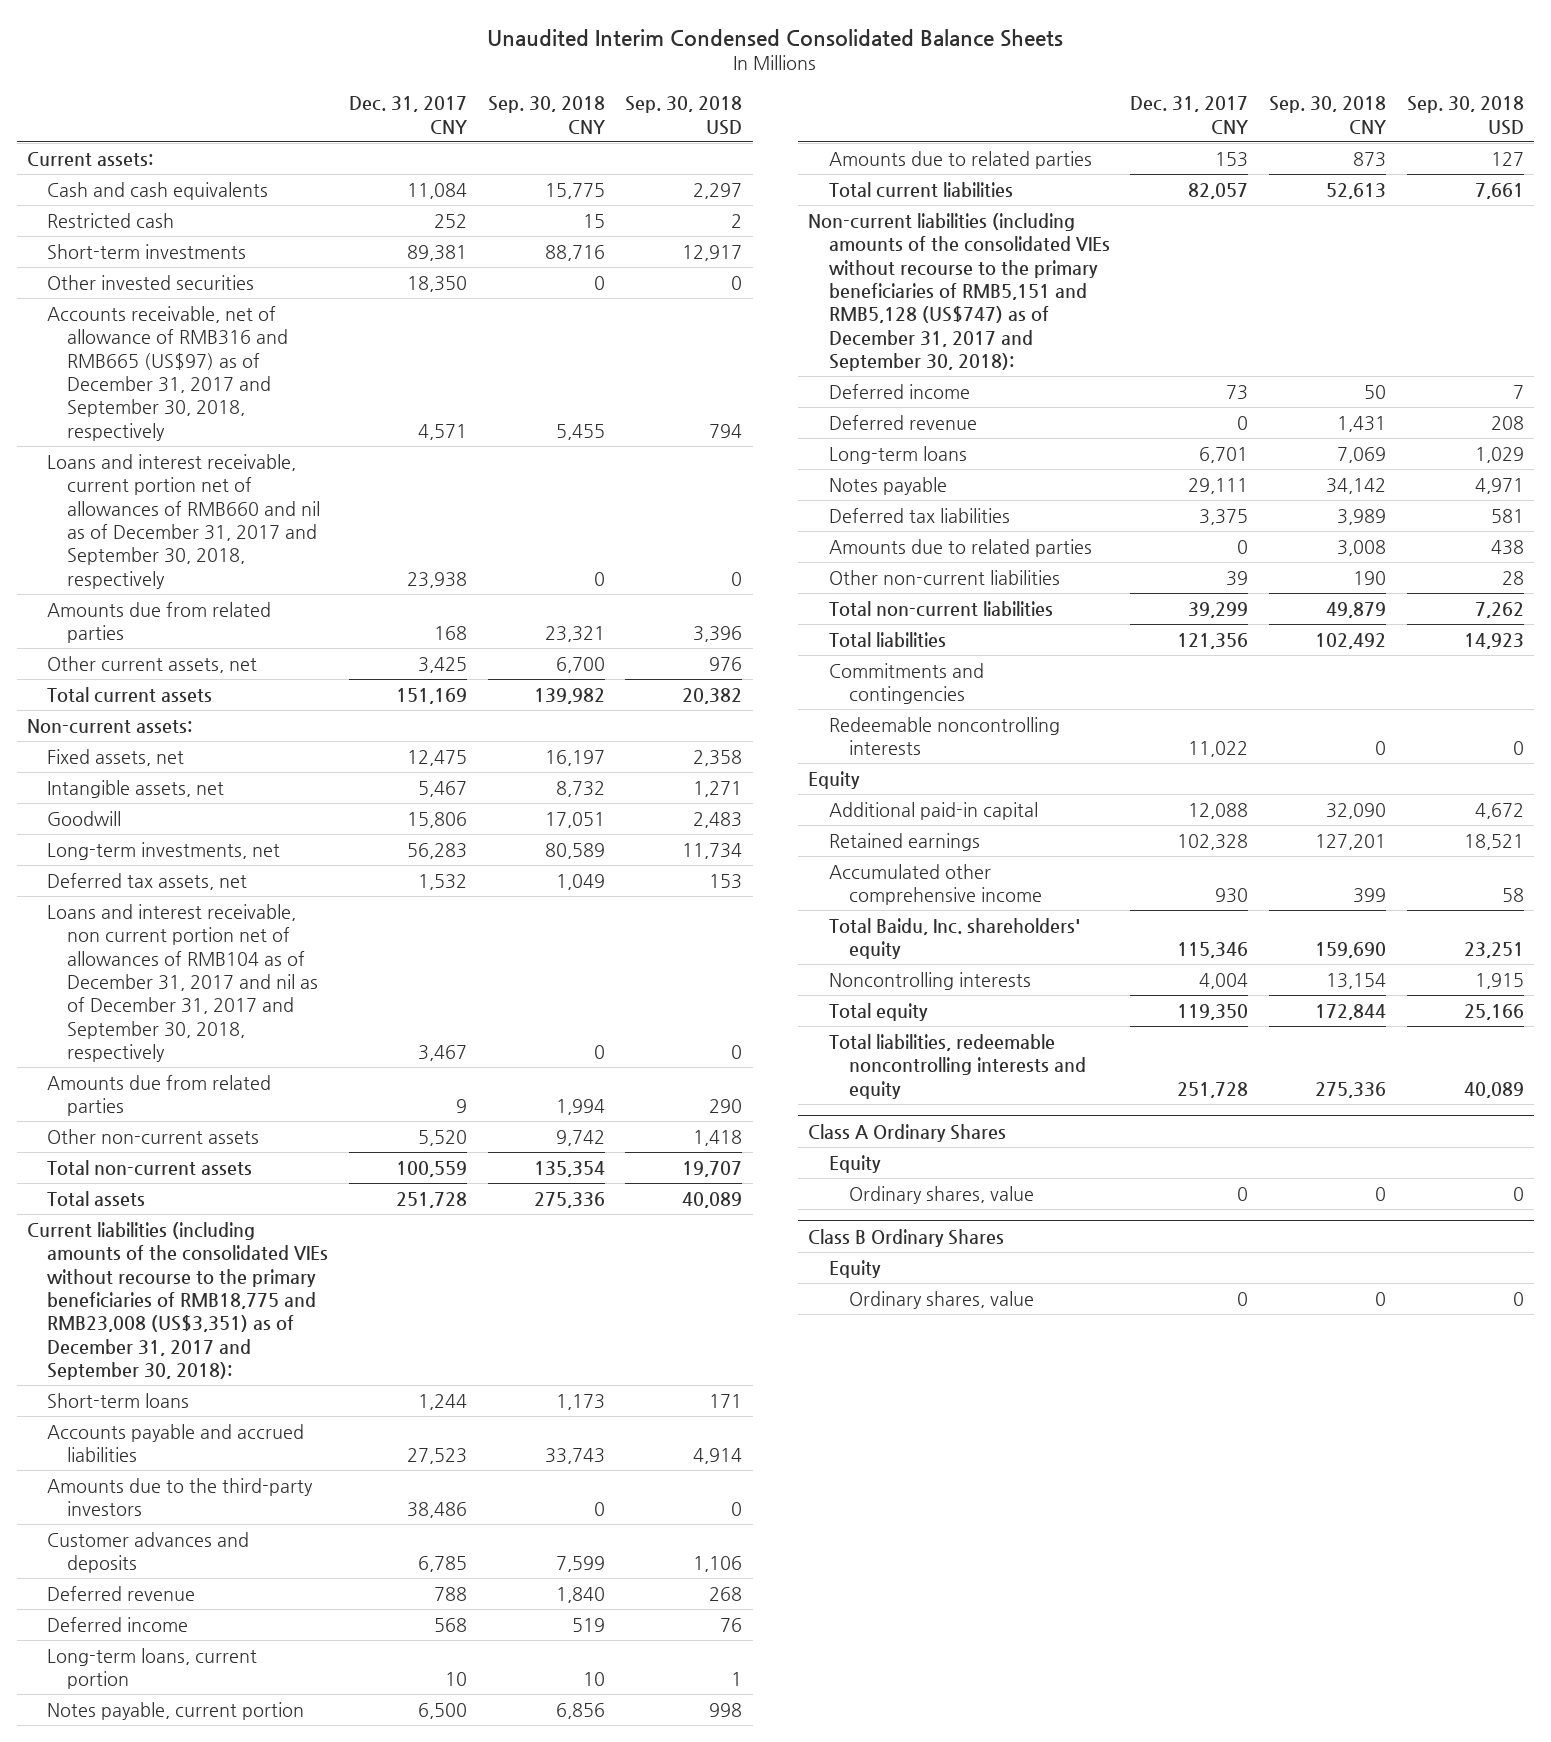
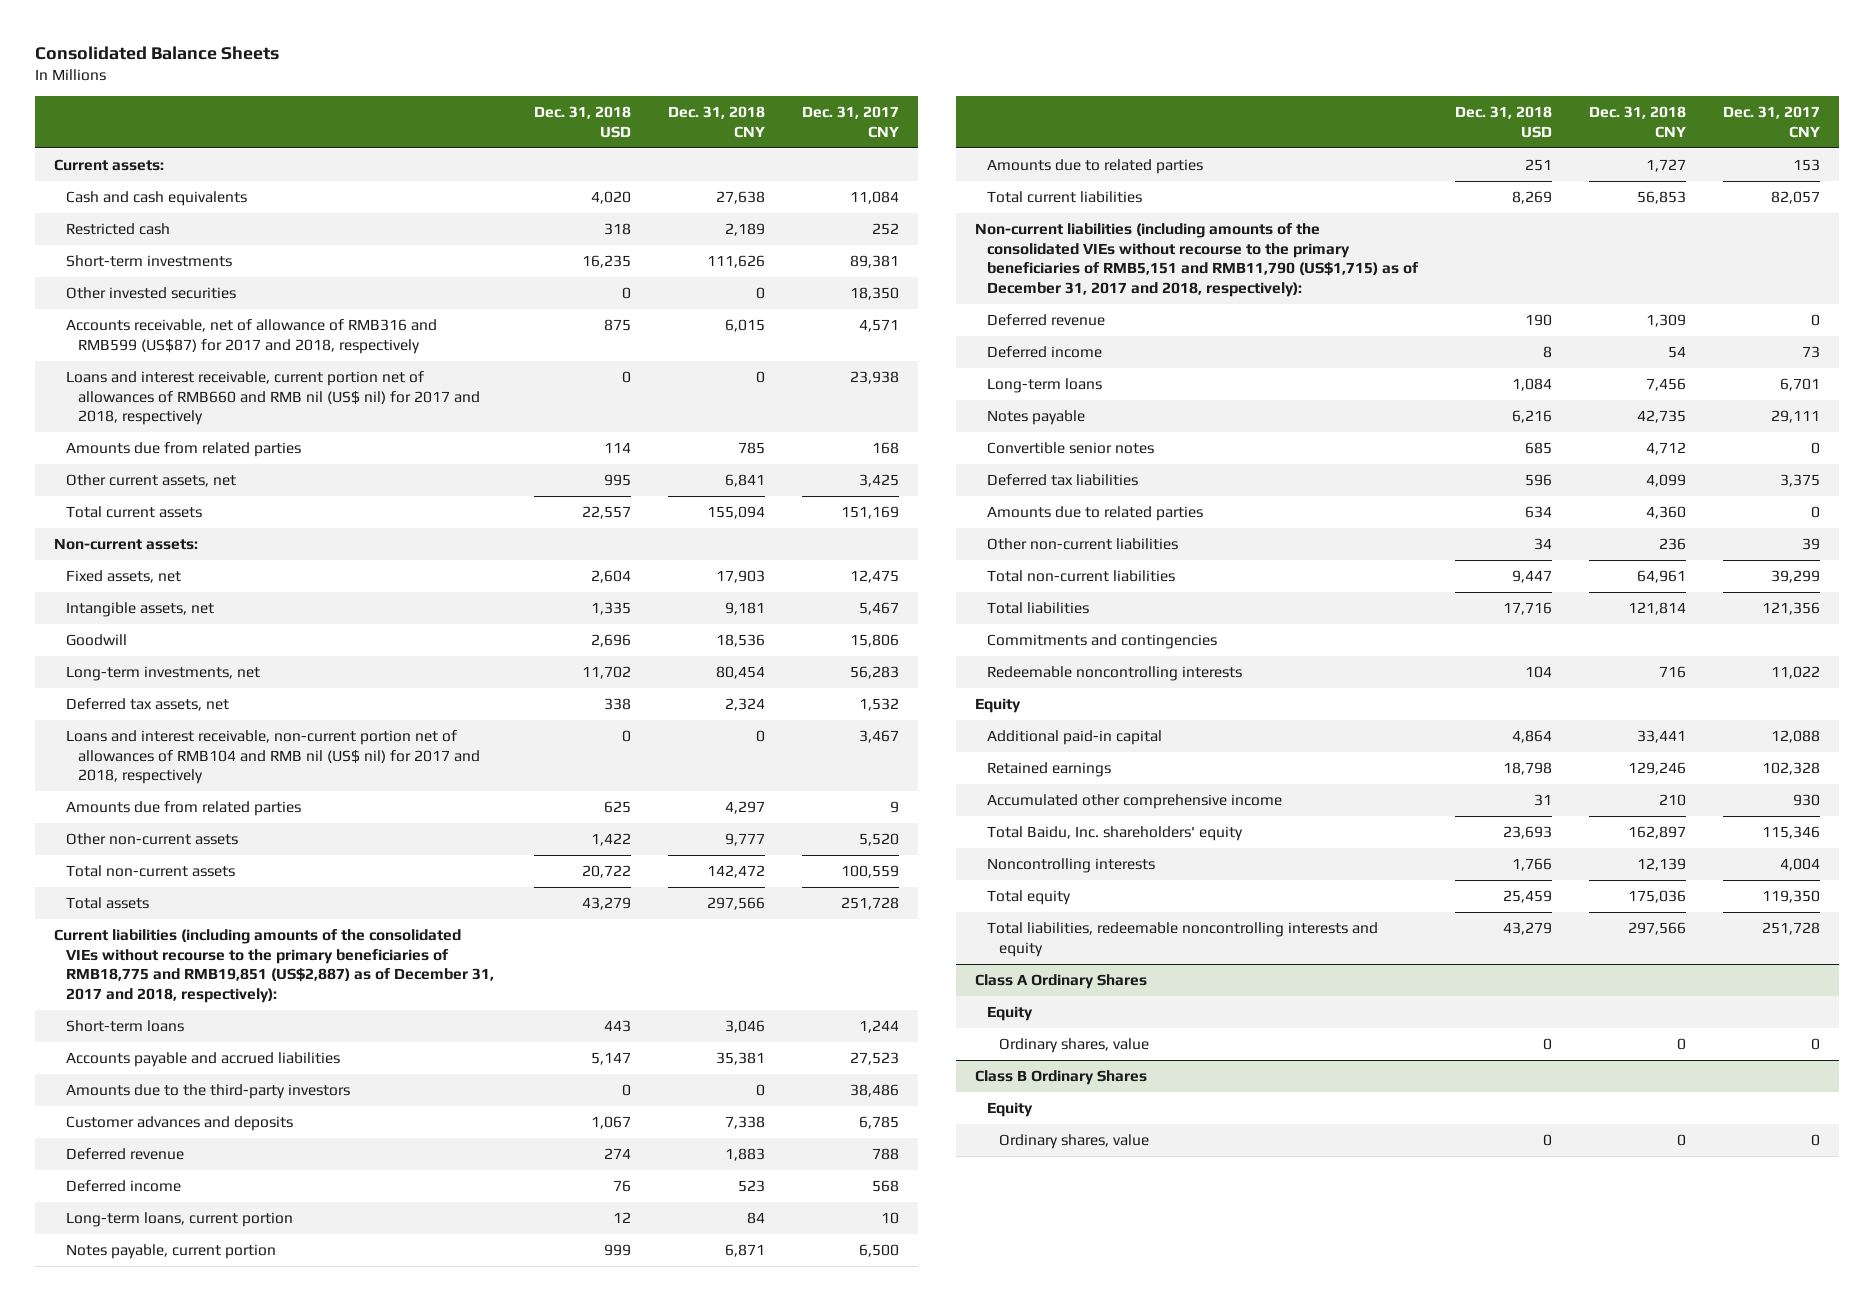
- Unaudited Interim Condensed Consolidated Balance Sheets
+ Consolidated Balance Sheets
- | Dec. 31, 2017 CNY | Sep. 30, 2018 CNY | Sep. 30, 2018 USD
+ | Dec. 31, 2018 USD | Dec. 31, 2018 CNY | Dec. 31, 2017 CNY
- Accounts receivable, net of allowance of RMB316 and RMB665 (US$97) as of December 31, 2017 and September 30, 2018, respectively | 4,571 | 5,455 | 794
- Loans and interest receivable, current portion net of allowances of RMB660 and nil as of December 31, 2017 and September 30, 2018, respectively | 23,938 | 0 | 0
+ Accounts receivable, net of allowance of RMB316 and RMB599 (US$87) for 2017 and 2018, respectively | 875 | 6,015 | 4,571
+ Loans and interest receivable, current portion net of allowances of RMB660 and RMB nil (US$ nil) for 2017 and 2018, respectively | 0 | 0 | 23,938
- Loans and interest receivable, non current portion net of allowances of RMB104 as of December 31, 2017 and nil as of December 31, 2017 and September 30, 2018, respectively | 3,467 | 0 | 0
+ Loans and interest receivable, non-current portion net of allowances of RMB104 and RMB nil (US$ nil) for 2017 and 2018, respectively | 0 | 0 | 3,467
- Current liabilities (including amounts of the consolidated VIEs without recourse to the primary beneficiaries of RMB18,775 and RMB23,008 (US$3,351) as of December 31, 2017 and September 30, 2018):
+ Current liabilities (including amounts of the consolidated VIEs without recourse to the primary beneficiaries of RMB18,775 and RMB19,851 (US$2,887) as of December 31, 2017 and 2018, respectively):
- Non-current liabilities (including amounts of the consolidated VIEs without recourse to the primary beneficiaries of RMB5,151 and RMB5,128 (US$747) as of December 31, 2017 and September 30, 2018):
+ Non-current liabilities (including amounts of the consolidated VIEs without recourse to the primary beneficiaries of RMB5,151 and RMB11,790 (US$1,715) as of December 31, 2017 and 2018, respectively):
moved down: Deferred income | 8 | 54 | 73
+ Convertible senior notes | 685 | 4,712 | 0

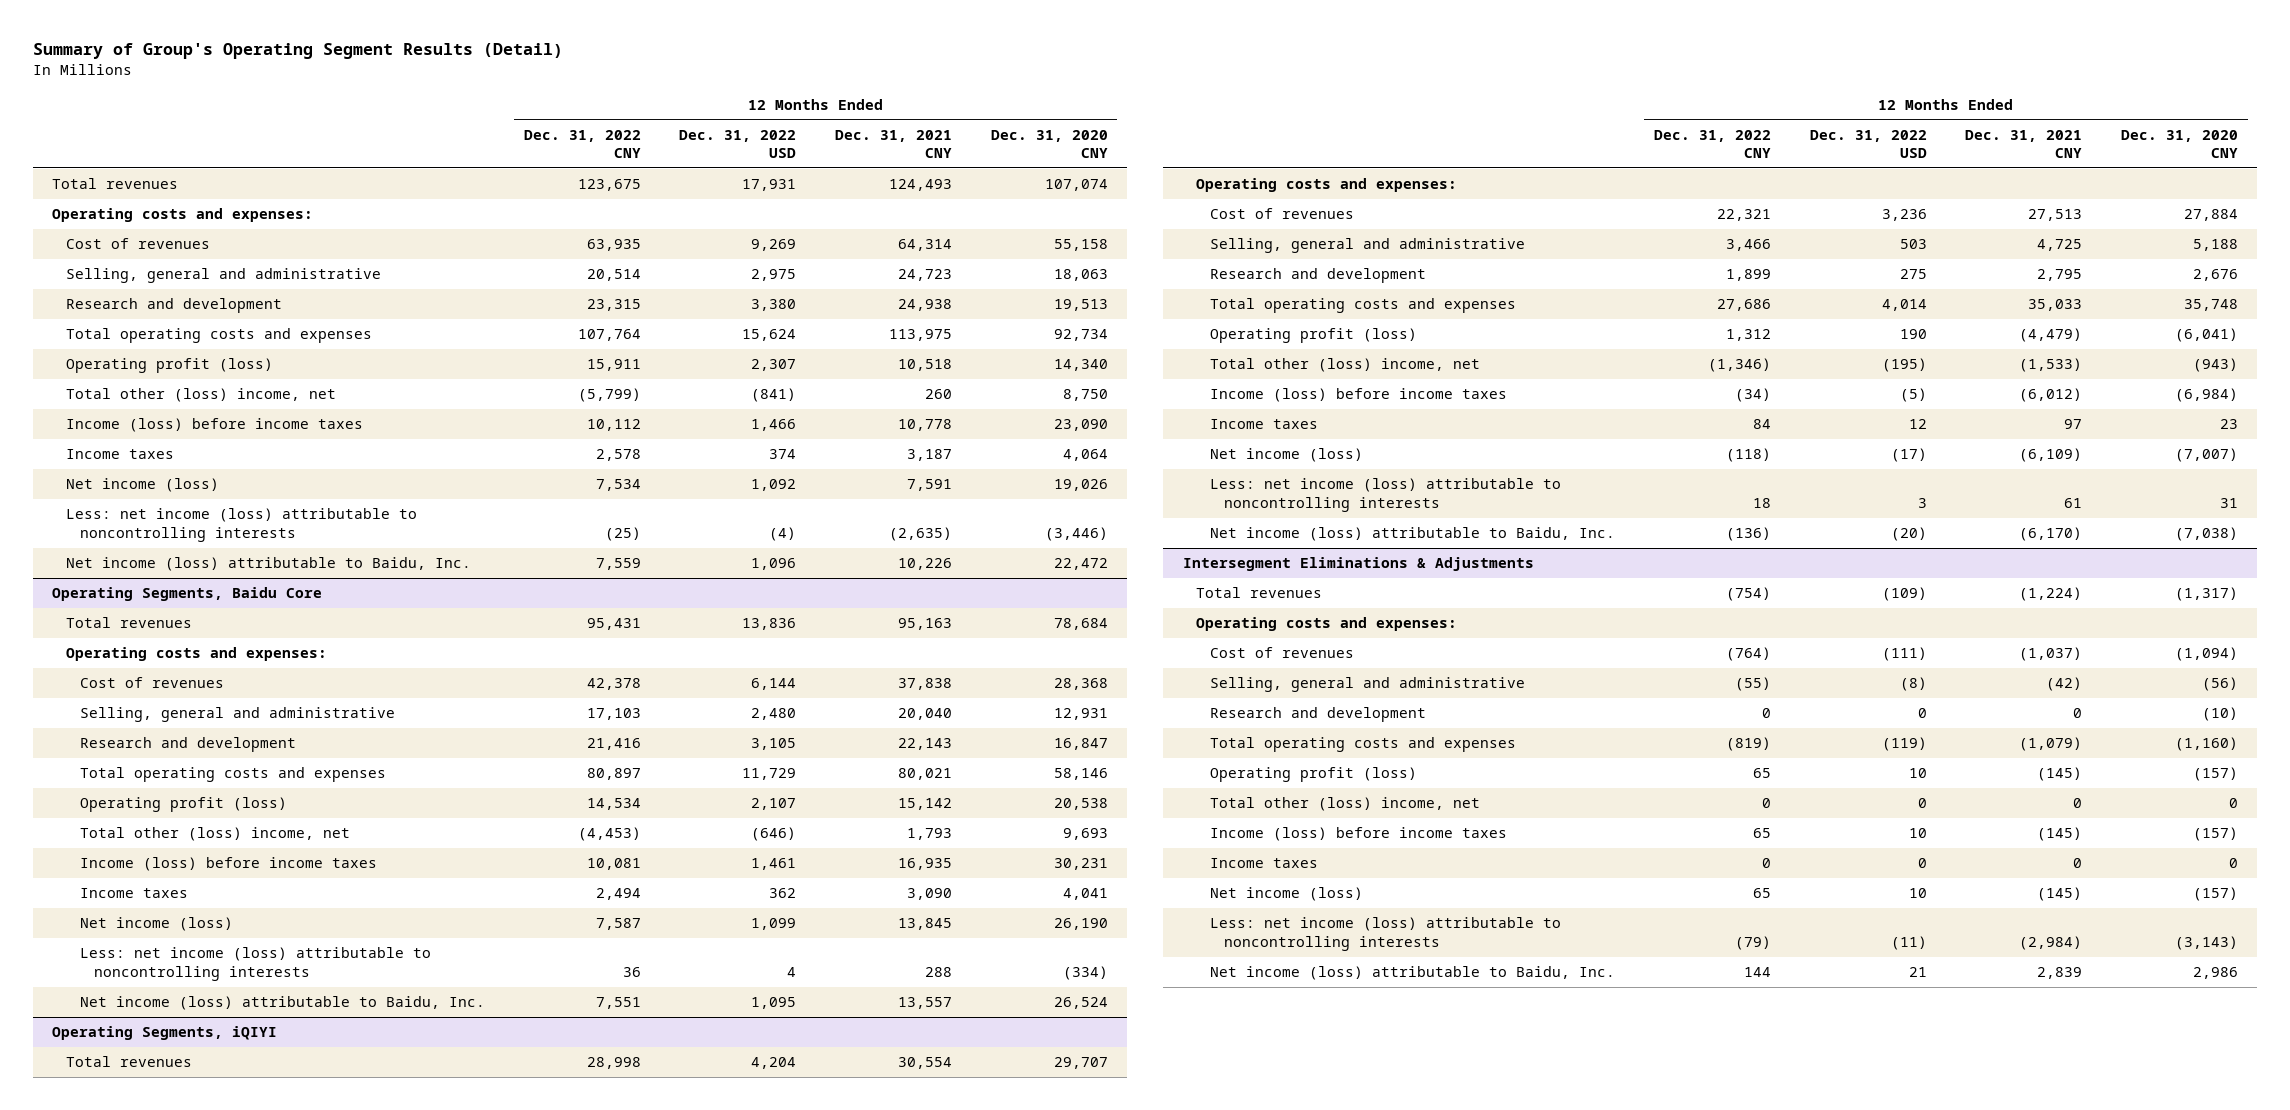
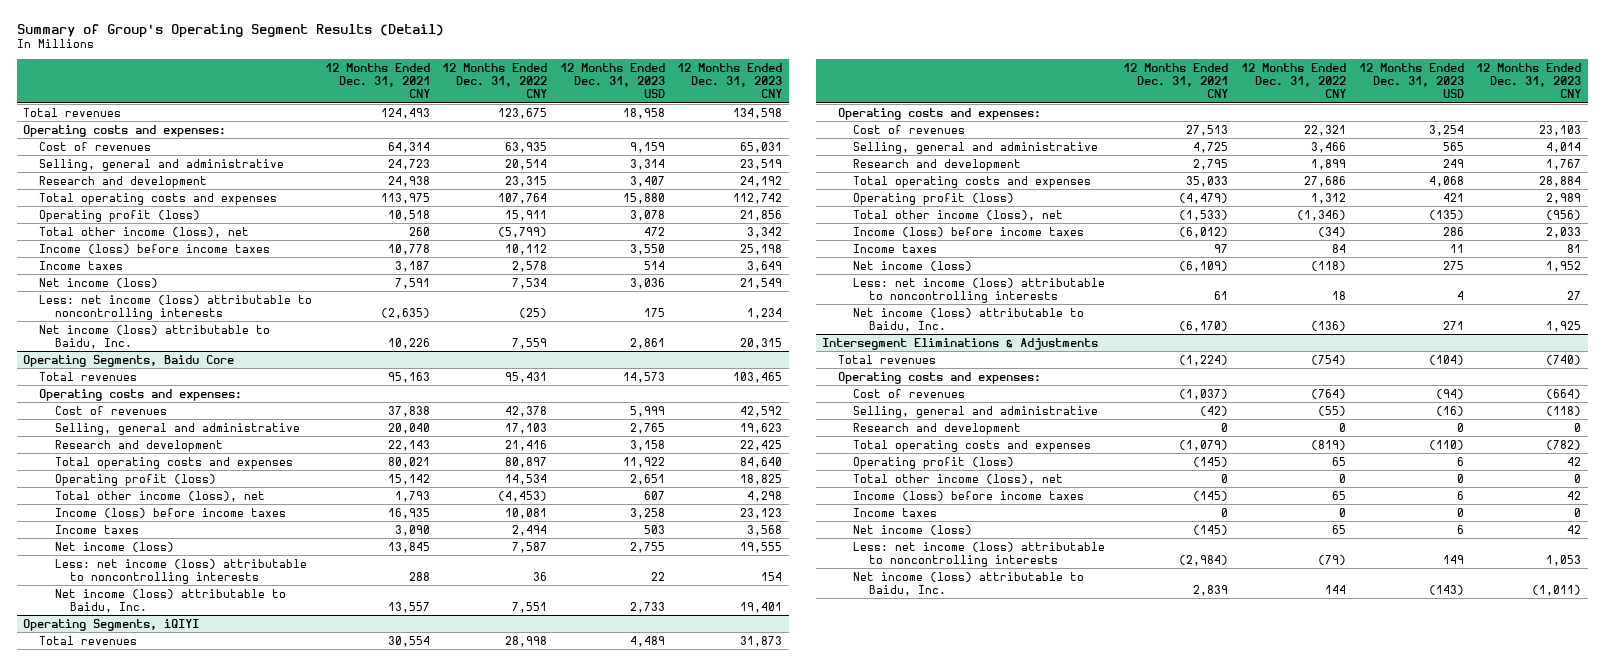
- | 12 Months Ended Dec. 31, 2022 CNY | 12 Months Ended Dec. 31, 2022 USD | 12 Months Ended Dec. 31, 2021 CNY | 12 Months Ended Dec. 31, 2020 CNY
+ | 12 Months Ended Dec. 31, 2021 CNY | 12 Months Ended Dec. 31, 2022 CNY | 12 Months Ended Dec. 31, 2023 USD | 12 Months Ended Dec. 31, 2023 CNY
- Total other (loss) income, net | (5,799) | (841) | 260 | 8,750
+ Total other income (loss), net | 260 | (5,799) | 472 | 3,342
@ Operating Segments, Baidu Core
- Total other (loss) income, net | (4,453) | (646) | 1,793 | 9,693
+ Total other income (loss), net | 1,793 | (4,453) | 607 | 4,298
@ Operating Segments, iQIYI
- Total other (loss) income, net | (1,346) | (195) | (1,533) | (943)
+ Total other income (loss), net | (1,533) | (1,346) | (135) | (956)
@ Intersegment Eliminations & Adjustments
- Total other (loss) income, net | 0 | 0 | 0 | 0
+ Total other income (loss), net | 0 | 0 | 0 | 0

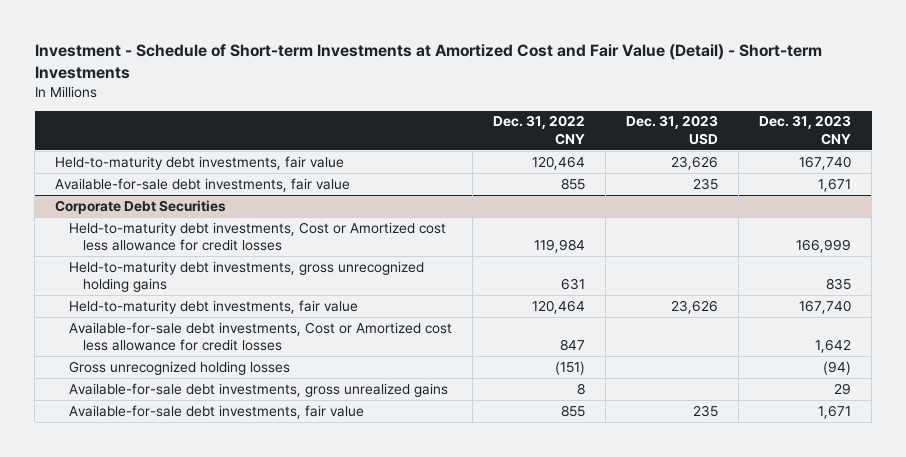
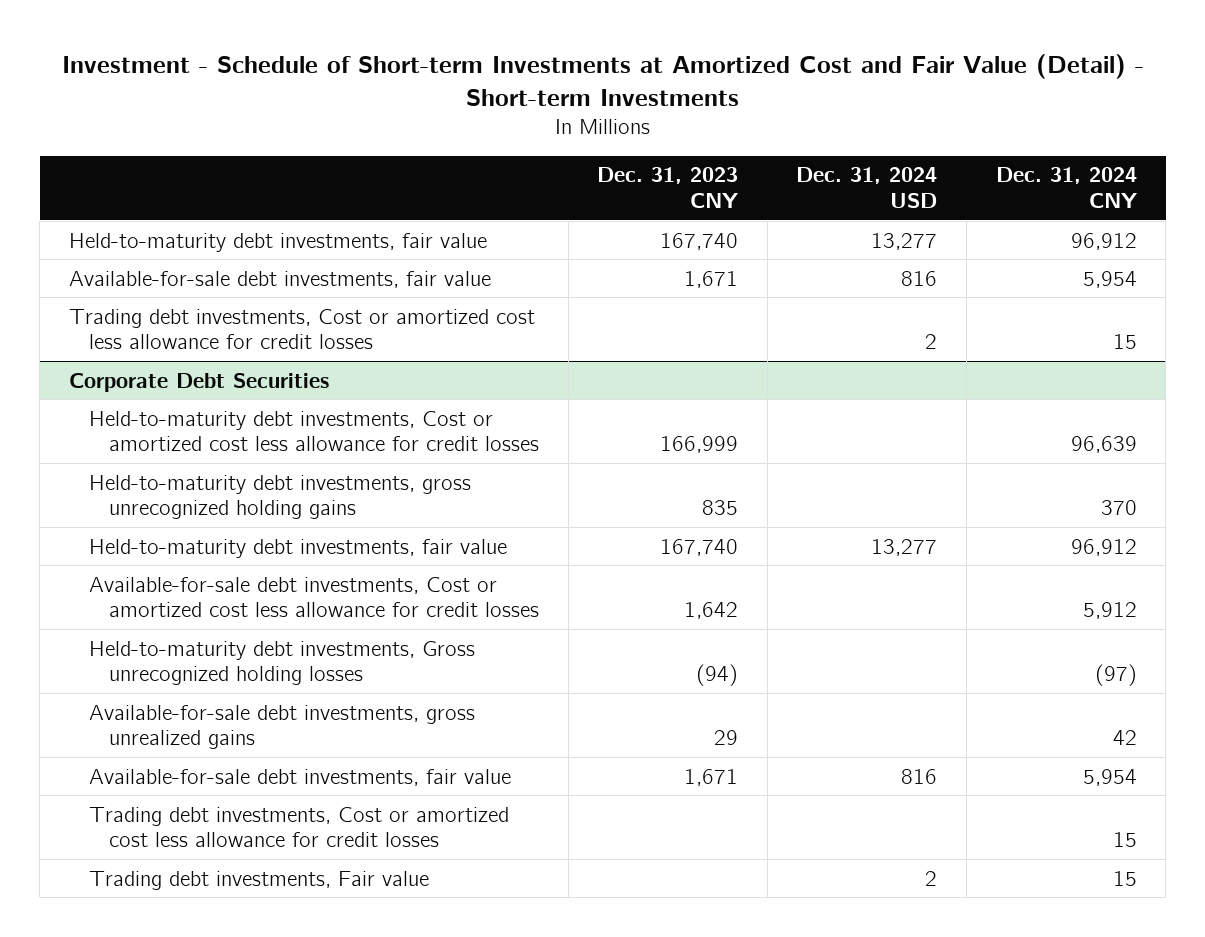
- | Dec. 31, 2022 CNY | Dec. 31, 2023 USD | Dec. 31, 2023 CNY
+ | Dec. 31, 2023 CNY | Dec. 31, 2024 USD | Dec. 31, 2024 CNY
+ Trading debt investments, Cost or amortized cost less allowance for credit losses | | 2 | 15
@ Corporate Debt Securities
- Held-to-maturity debt investments, Cost or Amortized cost less allowance for credit losses | 119,984 | | 166,999
+ Held-to-maturity debt investments, Cost or amortized cost less allowance for credit losses | 166,999 | | 96,639
- Available-for-sale debt investments, Cost or Amortized cost less allowance for credit losses | 847 | | 1,642
- Gross unrecognized holding losses | (151) | | (94)
+ Available-for-sale debt investments, Cost or amortized cost less allowance for credit losses | 1,642 | | 5,912
+ Held-to-maturity debt investments, Gross unrecognized holding losses | (94) | | (97)
+ Trading debt investments, Cost or amortized cost less allowance for credit losses | | | 15
+ Trading debt investments, Fair value | | 2 | 15

